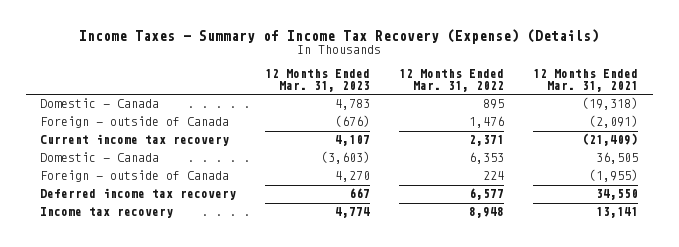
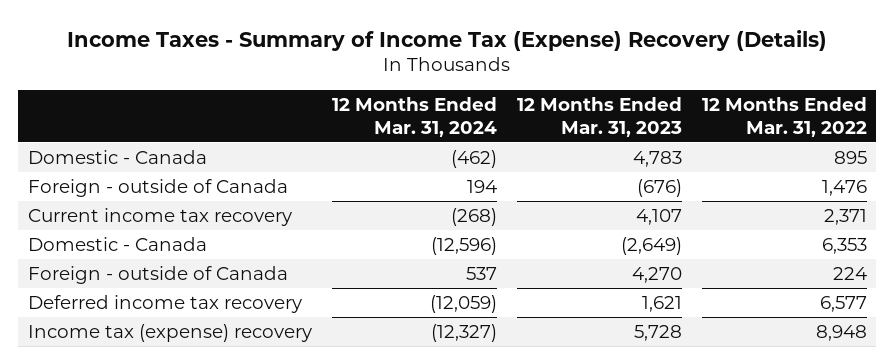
- Income Taxes - Summary of Income Tax Recovery (Expense) (Details)
+ Income Taxes - Summary of Income Tax (Expense) Recovery (Details)
- | 12 Months Ended Mar. 31, 2023 | 12 Months Ended Mar. 31, 2022 | 12 Months Ended Mar. 31, 2021
+ | 12 Months Ended Mar. 31, 2024 | 12 Months Ended Mar. 31, 2023 | 12 Months Ended Mar. 31, 2022
- Domestic - Canada | (3,603) | 6,353 | 36,505
+ Domestic - Canada | (12,596) | (2,649) | 6,353
- Deferred income tax recovery | 667 | 6,577 | 34,550
- Income tax recovery | 4,774 | 8,948 | 13,141
+ Deferred income tax recovery | (12,059) | 1,621 | 6,577
+ Income tax (expense) recovery | (12,327) | 5,728 | 8,948

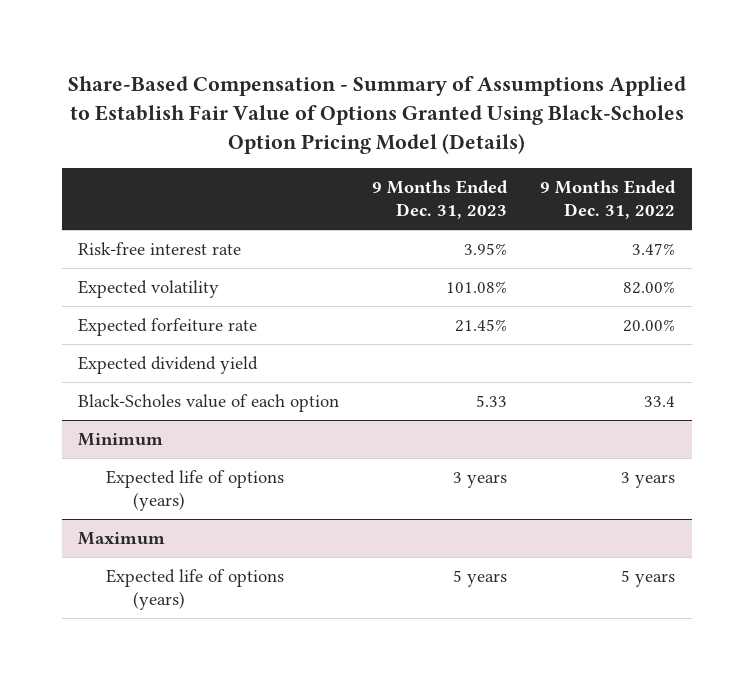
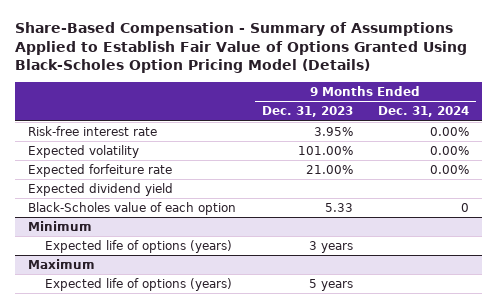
- | 9 Months Ended Dec. 31, 2023 | 9 Months Ended Dec. 31, 2022
+ | 9 Months Ended Dec. 31, 2023 | 9 Months Ended Dec. 31, 2024
- Expected volatility | 101.08% | 82.00%
- Expected forfeiture rate | 21.45% | 20.00%
+ Expected volatility | 101.00% | 0.00%
+ Expected forfeiture rate | 21.00% | 0.00%

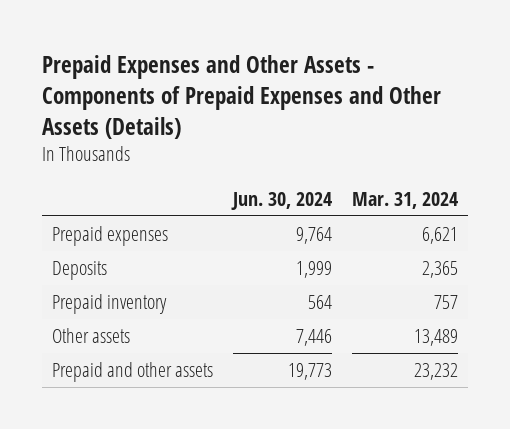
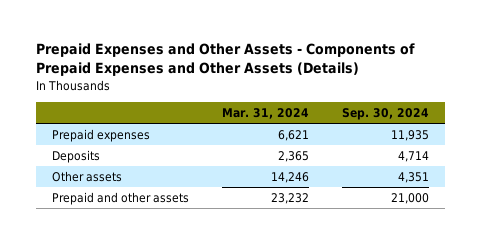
- | Jun. 30, 2024 | Mar. 31, 2024
+ | Mar. 31, 2024 | Sep. 30, 2024
- Prepaid inventory | 564 | 757
- Other assets | 7,446 | 13,489
+ Other assets | 14,246 | 4,351

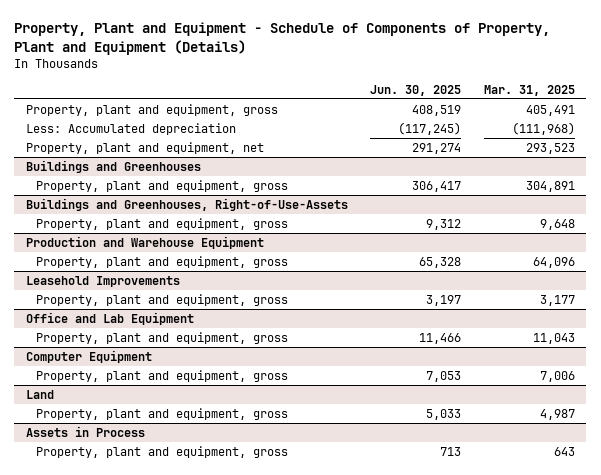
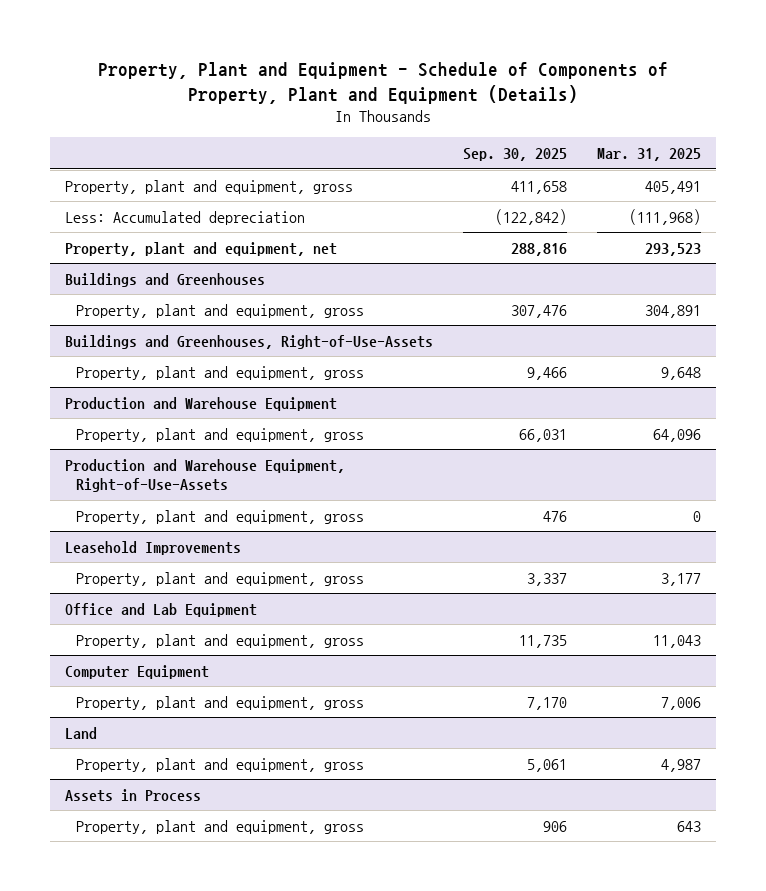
- | Jun. 30, 2025 | Mar. 31, 2025
+ | Sep. 30, 2025 | Mar. 31, 2025
+ Production and Warehouse Equipment, Right-of-Use-Assets
+ Property, plant and equipment, gross | 476 | 0

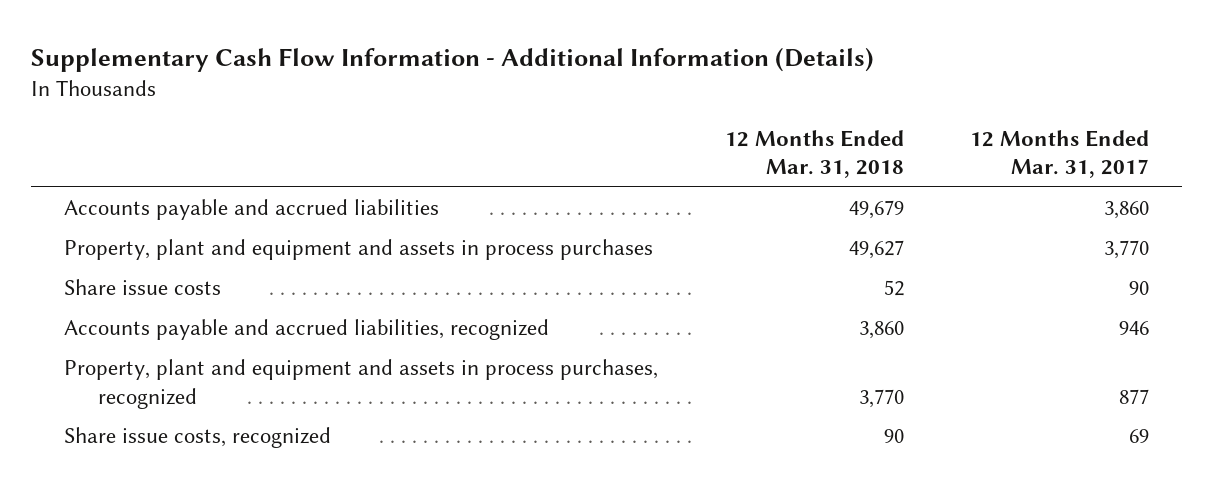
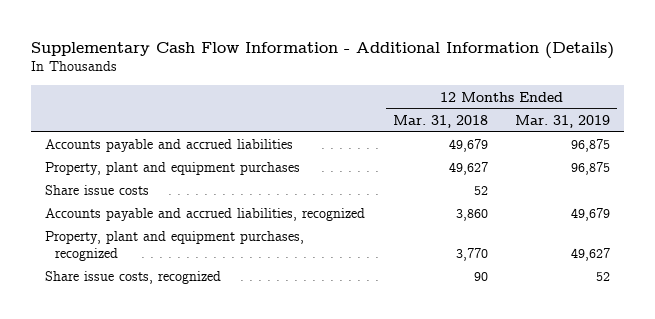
- | 12 Months Ended Mar. 31, 2018 | 12 Months Ended Mar. 31, 2017
+ | 12 Months Ended Mar. 31, 2018 | 12 Months Ended Mar. 31, 2019
- Property, plant and equipment and assets in process purchases | 49,627 | 3,770
+ Property, plant and equipment purchases | 49,627 | 96,875
- Property, plant and equipment and assets in process purchases, recognized | 3,770 | 877
+ Property, plant and equipment purchases, recognized | 3,770 | 49,627

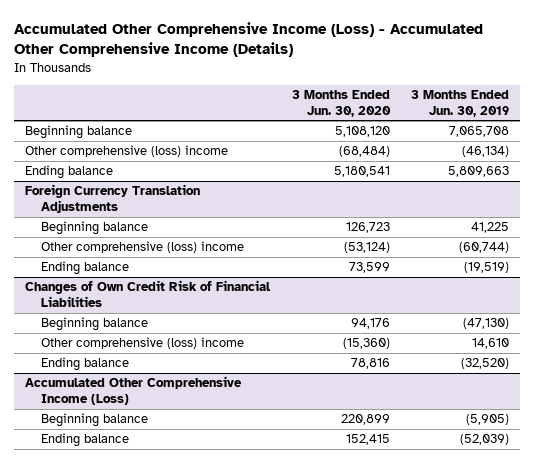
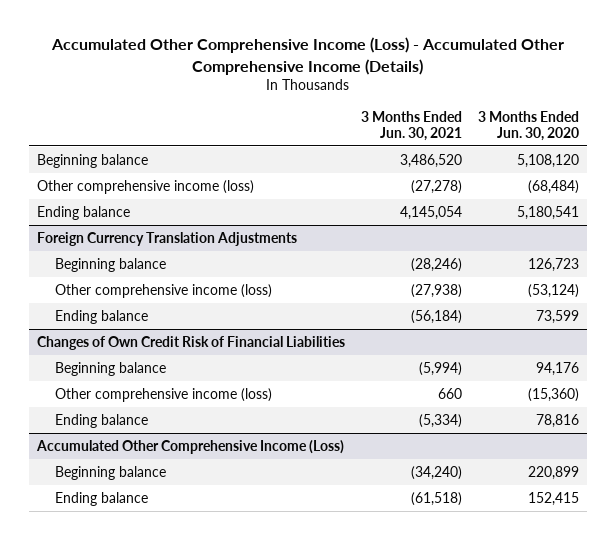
- | 3 Months Ended Jun. 30, 2020 | 3 Months Ended Jun. 30, 2019
+ | 3 Months Ended Jun. 30, 2021 | 3 Months Ended Jun. 30, 2020
- Other comprehensive (loss) income | (68,484) | (46,134)
+ Other comprehensive income (loss) | (27,278) | (68,484)
@ Foreign Currency Translation Adjustments
- Other comprehensive (loss) income | (53,124) | (60,744)
+ Other comprehensive income (loss) | (27,938) | (53,124)
@ Changes of Own Credit Risk of Financial Liabilities
- Other comprehensive (loss) income | (15,360) | 14,610
+ Other comprehensive income (loss) | 660 | (15,360)

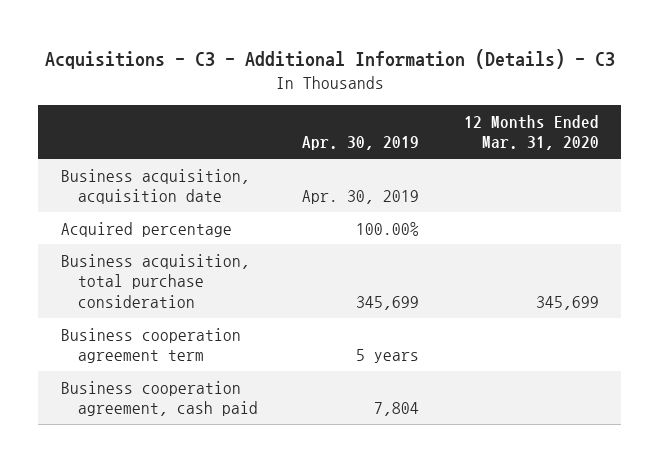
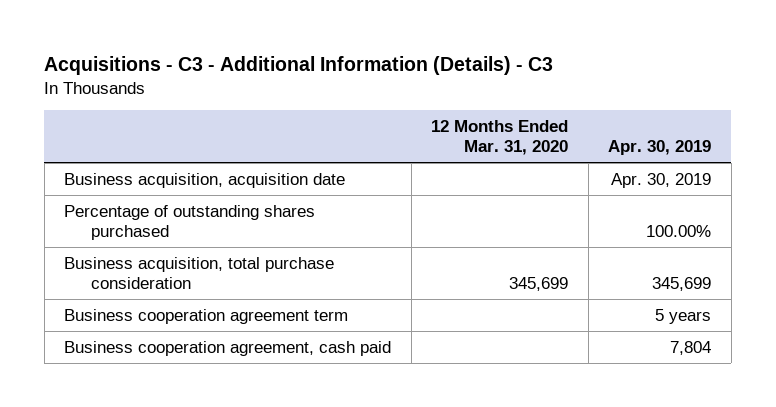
- | Apr. 30, 2019 | 12 Months Ended Mar. 31, 2020
+ | 12 Months Ended Mar. 31, 2020 | Apr. 30, 2019
- Acquired percentage | 100.00% |
+ Percentage of outstanding shares purchased | | 100.00%

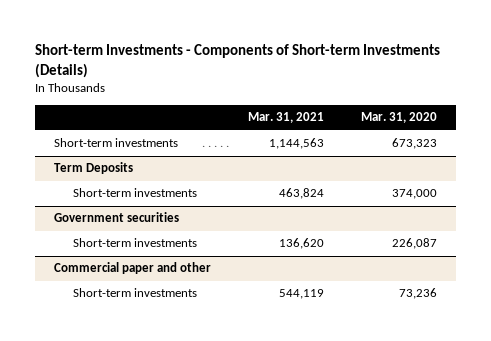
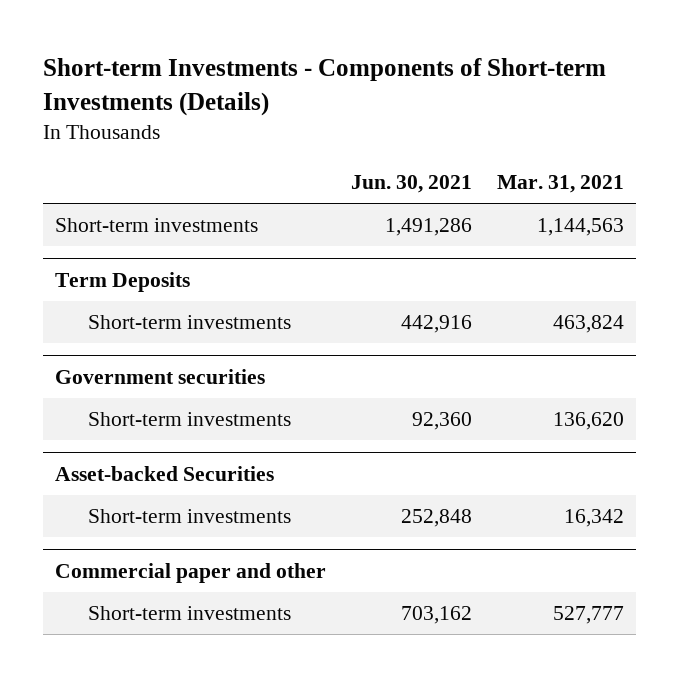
- | Mar. 31, 2021 | Mar. 31, 2020
+ | Jun. 30, 2021 | Mar. 31, 2021
+ Asset-backed Securities
+ Short-term investments | 252,848 | 16,342
@ Commercial paper and other
- Short-term investments | 544,119 | 73,236
+ Short-term investments | 703,162 | 527,777

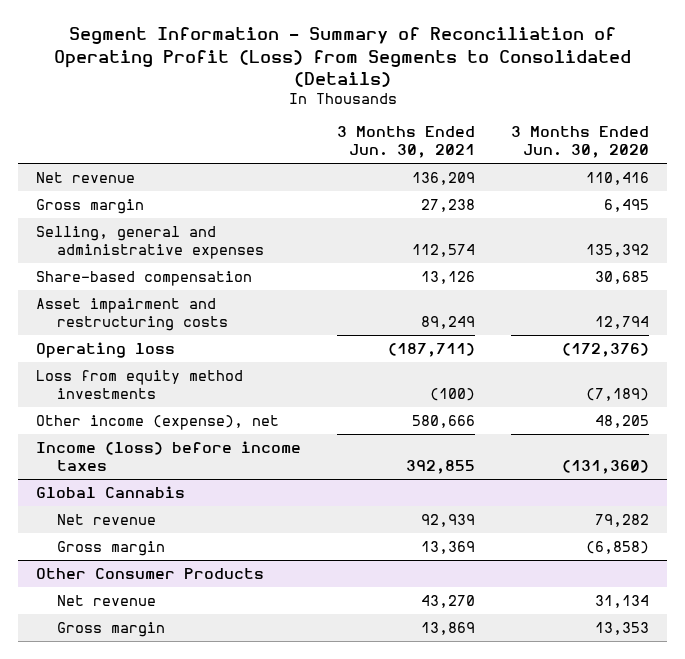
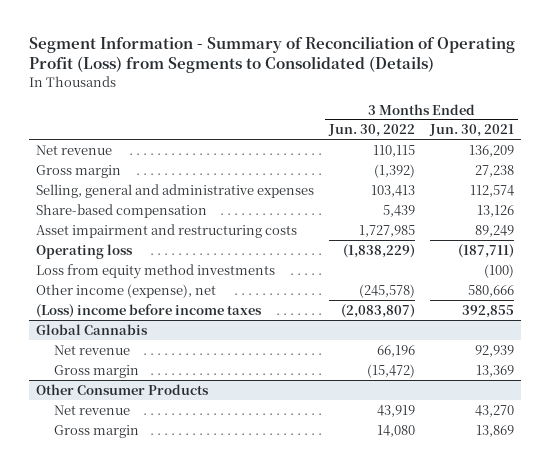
- | 3 Months Ended Jun. 30, 2021 | 3 Months Ended Jun. 30, 2020
+ | 3 Months Ended Jun. 30, 2022 | 3 Months Ended Jun. 30, 2021
- Income (loss) before income taxes | 392,855 | (131,360)
+ (Loss) income before income taxes | (2,083,807) | 392,855

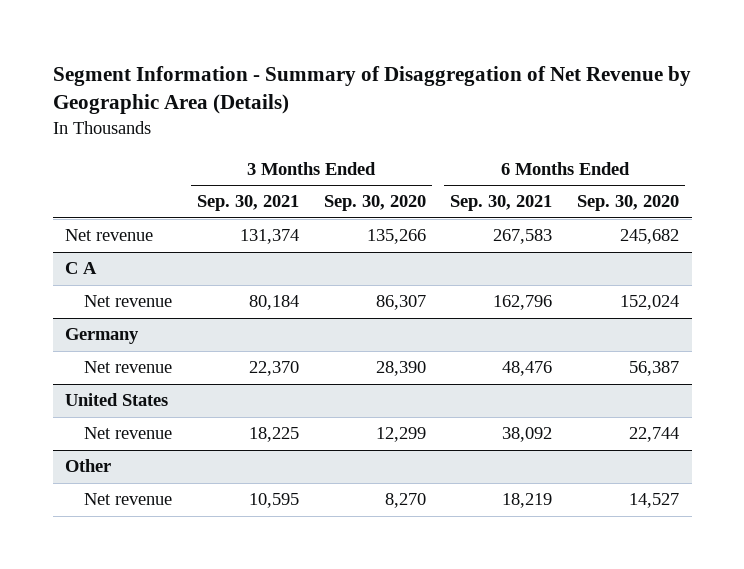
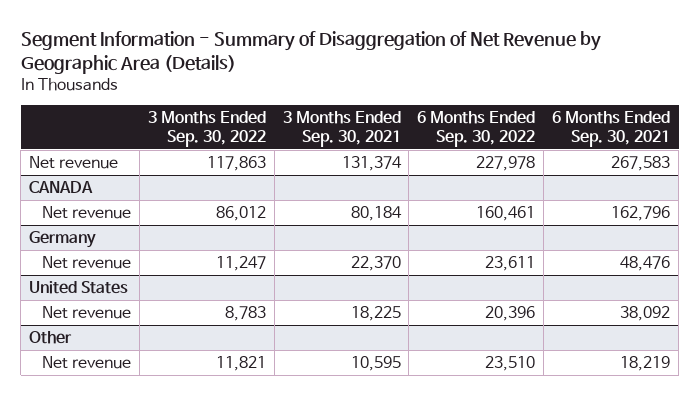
- | 3 Months Ended Sep. 30, 2021 | 3 Months Ended Sep. 30, 2020 | 6 Months Ended Sep. 30, 2021 | 6 Months Ended Sep. 30, 2020
+ | 3 Months Ended Sep. 30, 2022 | 3 Months Ended Sep. 30, 2021 | 6 Months Ended Sep. 30, 2022 | 6 Months Ended Sep. 30, 2021
- C A
+ CANADA

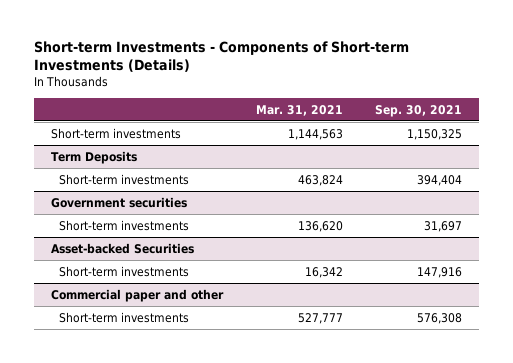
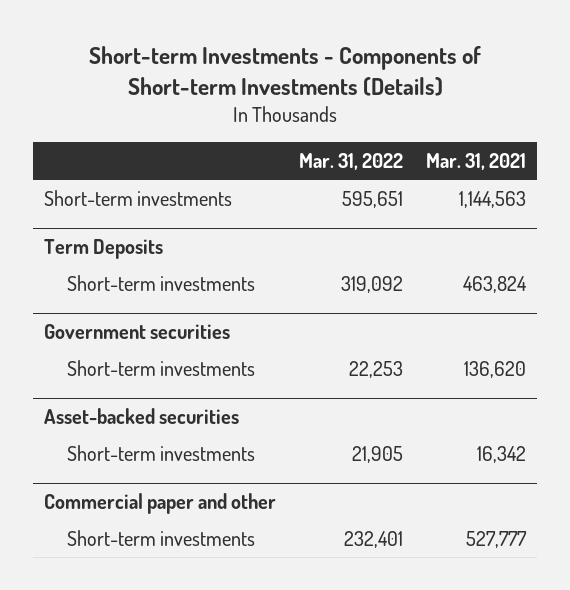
- | Mar. 31, 2021 | Sep. 30, 2021
+ | Mar. 31, 2022 | Mar. 31, 2021
- Asset-backed Securities
+ Asset-backed securities

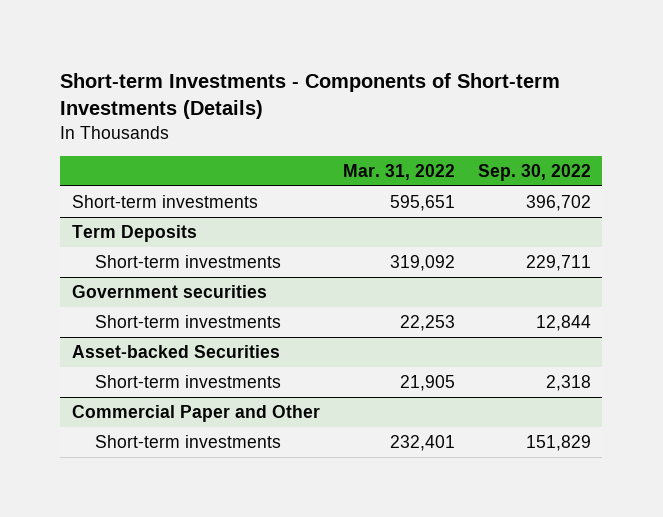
- | Mar. 31, 2022 | Mar. 31, 2021
+ | Mar. 31, 2022 | Sep. 30, 2022
- Asset-backed securities
+ Asset-backed Securities
- Commercial paper and other
+ Commercial Paper and Other

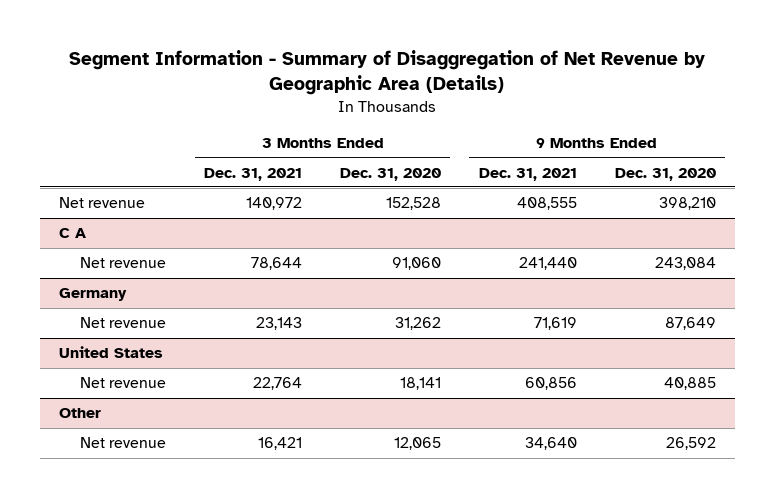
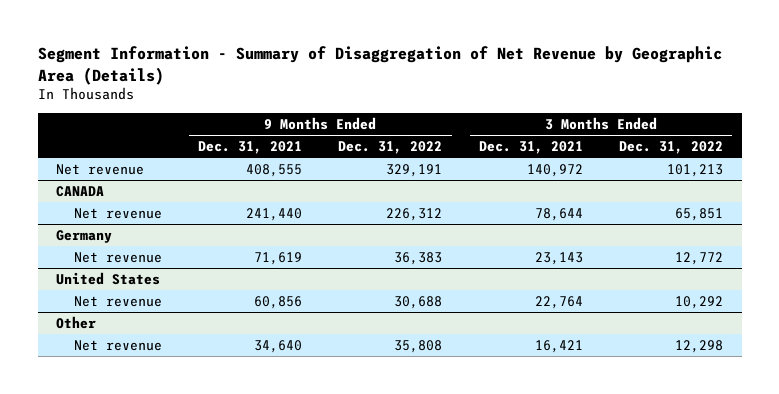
- | 3 Months Ended Dec. 31, 2021 | 3 Months Ended Dec. 31, 2020 | 9 Months Ended Dec. 31, 2021 | 9 Months Ended Dec. 31, 2020
+ | 9 Months Ended Dec. 31, 2021 | 9 Months Ended Dec. 31, 2022 | 3 Months Ended Dec. 31, 2021 | 3 Months Ended Dec. 31, 2022
- C A
+ CANADA

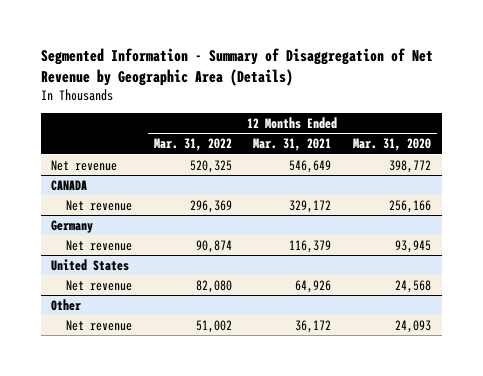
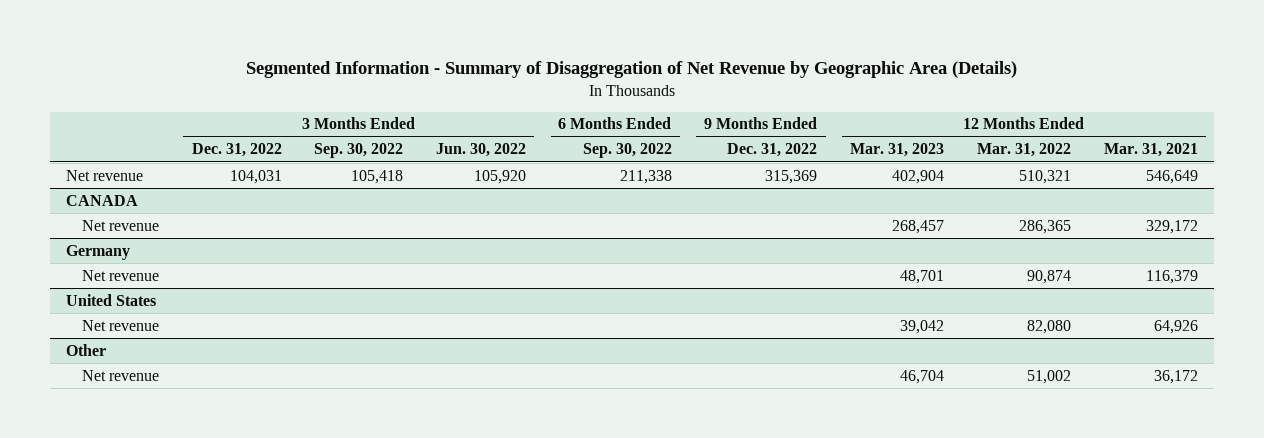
- | 12 Months Ended Mar. 31, 2022 | 12 Months Ended Mar. 31, 2021 | 12 Months Ended Mar. 31, 2020
+ | 3 Months Ended Dec. 31, 2022 | 3 Months Ended Sep. 30, 2022 | 3 Months Ended Jun. 30, 2022 | 6 Months Ended Sep. 30, 2022 | 9 Months Ended Dec. 31, 2022 | 12 Months Ended Mar. 31, 2023 | 12 Months Ended Mar. 31, 2022 | 12 Months Ended Mar. 31, 2021
- Net revenue | 520,325 | 546,649 | 398,772
+ Net revenue | 104,031 | 105,418 | 105,920 | 211,338 | 315,369 | 402,904 | 510,321 | 546,649
@ CANADA
- Net revenue | 296,369 | 329,172 | 256,166
+ Net revenue | | | | | | 268,457 | 286,365 | 329,172

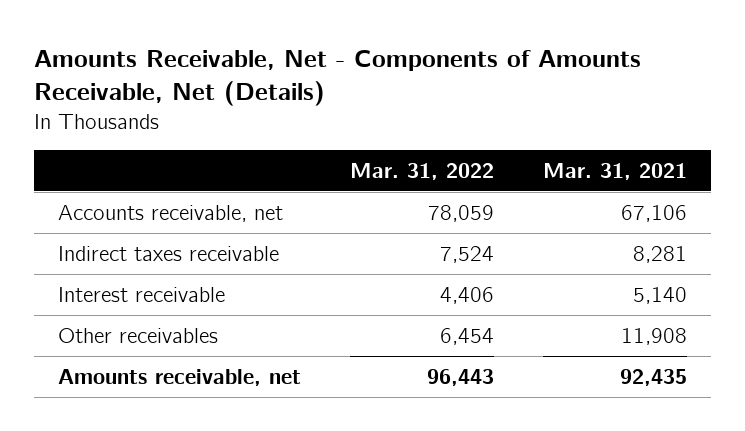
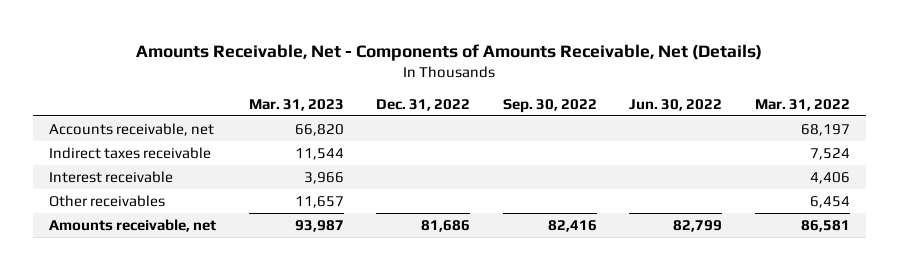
- | Mar. 31, 2022 | Mar. 31, 2021
+ | Mar. 31, 2023 | Dec. 31, 2022 | Sep. 30, 2022 | Jun. 30, 2022 | Mar. 31, 2022
- Accounts receivable, net | 78,059 | 67,106
+ Accounts receivable, net | 66,820 | | | | 68,197
- Amounts receivable, net | 96,443 | 92,435
+ Amounts receivable, net | 93,987 | 81,686 | 82,416 | 82,799 | 86,581

